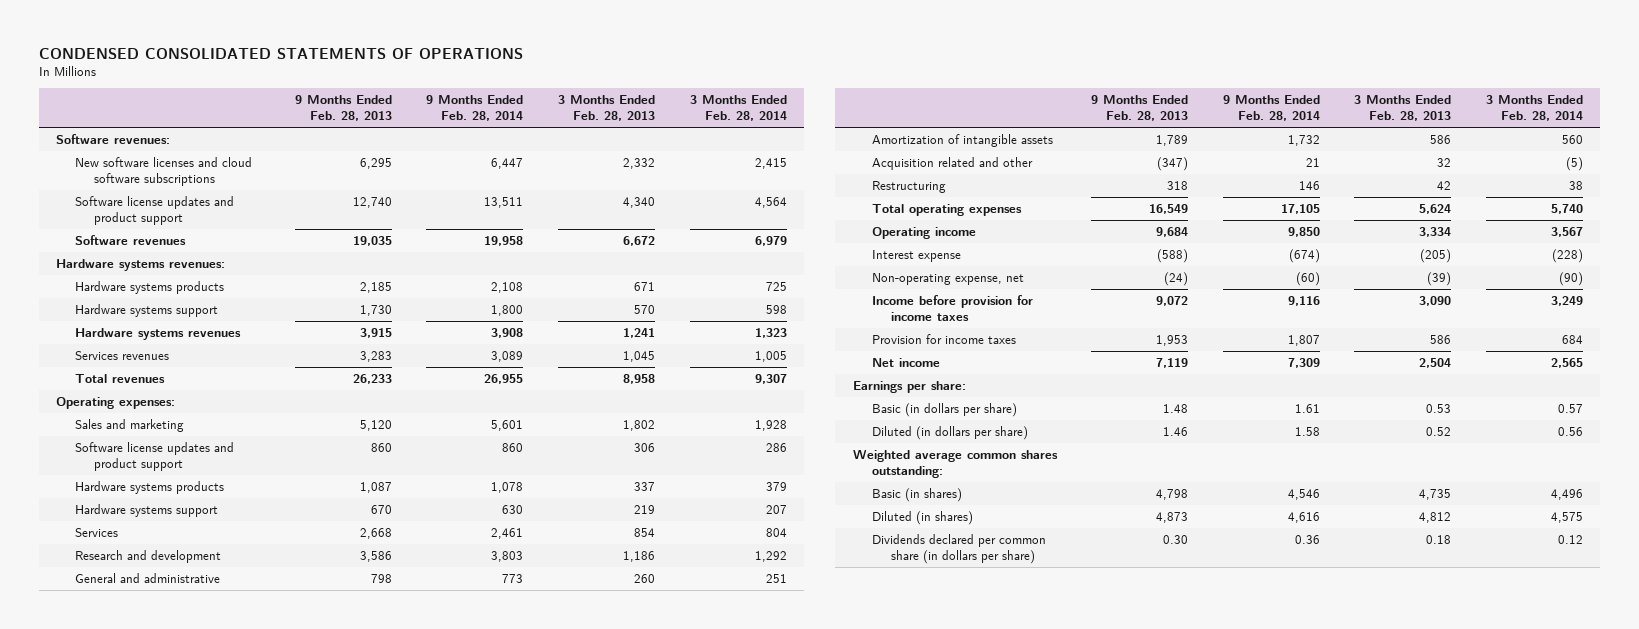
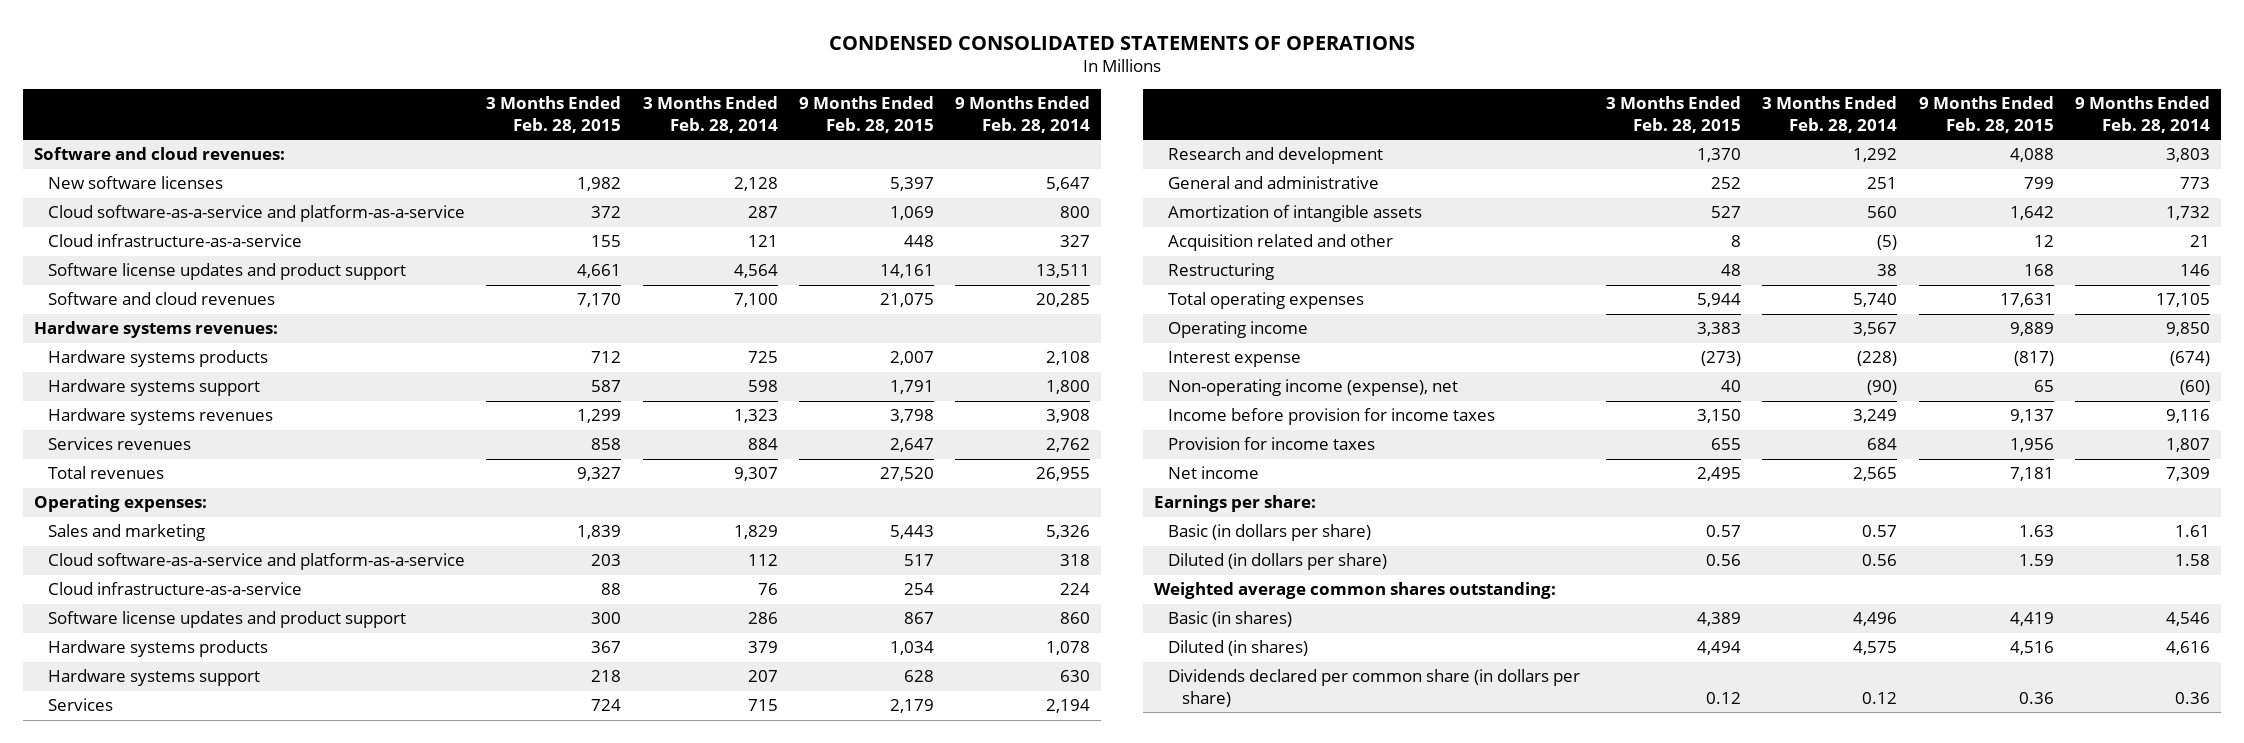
- | 9 Months Ended Feb. 28, 2013 | 9 Months Ended Feb. 28, 2014 | 3 Months Ended Feb. 28, 2013 | 3 Months Ended Feb. 28, 2014
+ | 3 Months Ended Feb. 28, 2015 | 3 Months Ended Feb. 28, 2014 | 9 Months Ended Feb. 28, 2015 | 9 Months Ended Feb. 28, 2014
- Software revenues:
- New software licenses and cloud software subscriptions | 6,295 | 6,447 | 2,332 | 2,415
+ Software and cloud revenues:
+ New software licenses | 1,982 | 2,128 | 5,397 | 5,647
+ Cloud software-as-a-service and platform-as-a-service | 372 | 287 | 1,069 | 800
+ Cloud infrastructure-as-a-service | 155 | 121 | 448 | 327
- Software revenues | 19,035 | 19,958 | 6,672 | 6,979
+ Software and cloud revenues | 7,170 | 7,100 | 21,075 | 20,285
- Services revenues | 3,283 | 3,089 | 1,045 | 1,005
+ Services revenues | 858 | 884 | 2,647 | 2,762
- Sales and marketing | 5,120 | 5,601 | 1,802 | 1,928
+ Sales and marketing | 1,839 | 1,829 | 5,443 | 5,326
+ Cloud software-as-a-service and platform-as-a-service | 203 | 112 | 517 | 318
+ Cloud infrastructure-as-a-service | 88 | 76 | 254 | 224
- Services | 2,668 | 2,461 | 854 | 804
+ Services | 724 | 715 | 2,179 | 2,194
- Non-operating expense, net | (24) | (60) | (39) | (90)
+ Non-operating income (expense), net | 40 | (90) | 65 | (60)

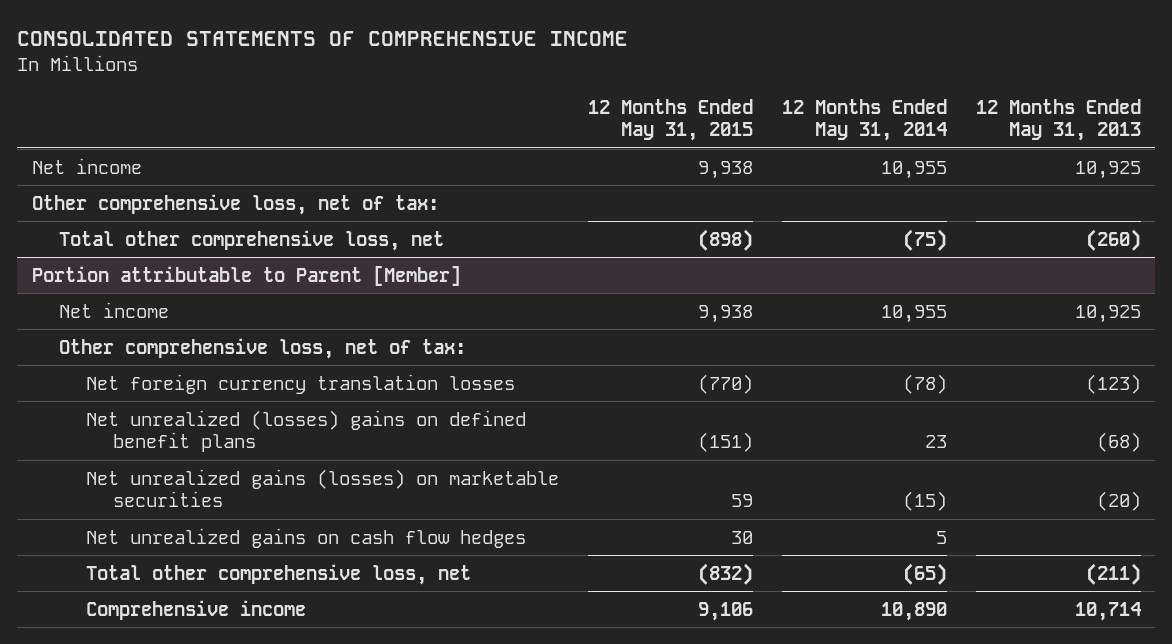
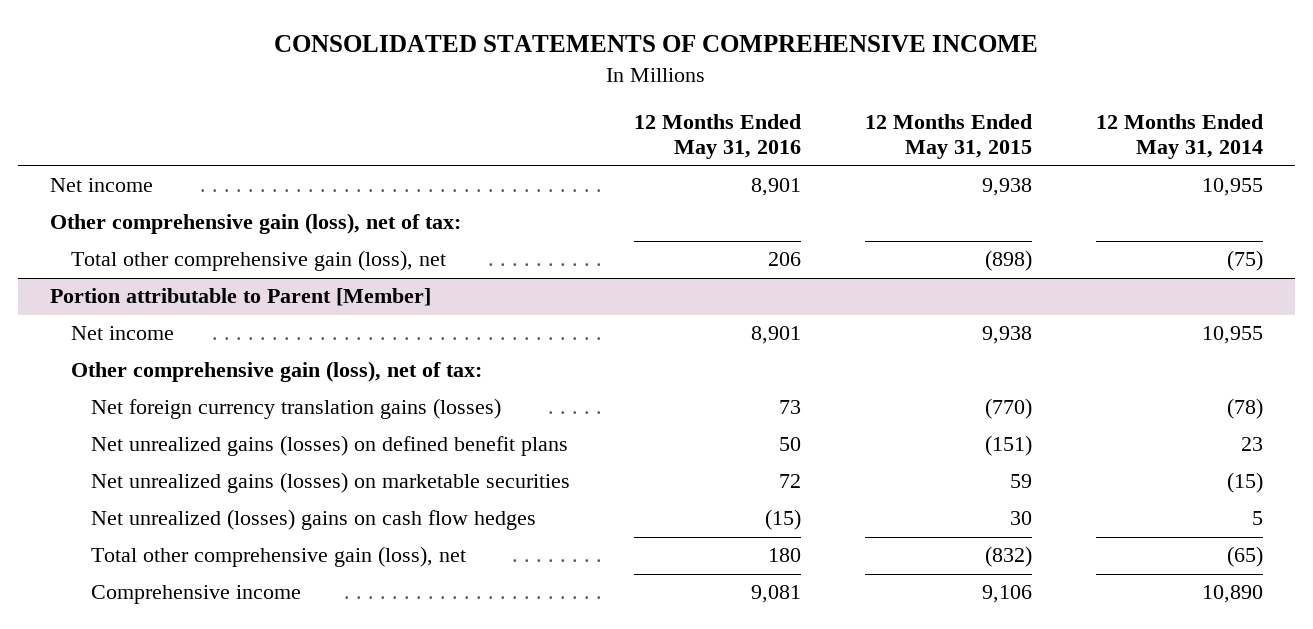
- | 12 Months Ended May 31, 2015 | 12 Months Ended May 31, 2014 | 12 Months Ended May 31, 2013
+ | 12 Months Ended May 31, 2016 | 12 Months Ended May 31, 2015 | 12 Months Ended May 31, 2014
- Other comprehensive loss, net of tax:
- Total other comprehensive loss, net | (898) | (75) | (260)
+ Other comprehensive gain (loss), net of tax:
+ Total other comprehensive gain (loss), net | 206 | (898) | (75)
@ Portion attributable to Parent [Member]
- Other comprehensive loss, net of tax:
- Net foreign currency translation losses | (770) | (78) | (123)
- Net unrealized (losses) gains on defined benefit plans | (151) | 23 | (68)
+ Other comprehensive gain (loss), net of tax:
+ Net foreign currency translation gains (losses) | 73 | (770) | (78)
+ Net unrealized gains (losses) on defined benefit plans | 50 | (151) | 23
- Net unrealized gains on cash flow hedges | 30 | 5 |
- Total other comprehensive loss, net | (832) | (65) | (211)
+ Net unrealized (losses) gains on cash flow hedges | (15) | 30 | 5
+ Total other comprehensive gain (loss), net | 180 | (832) | (65)

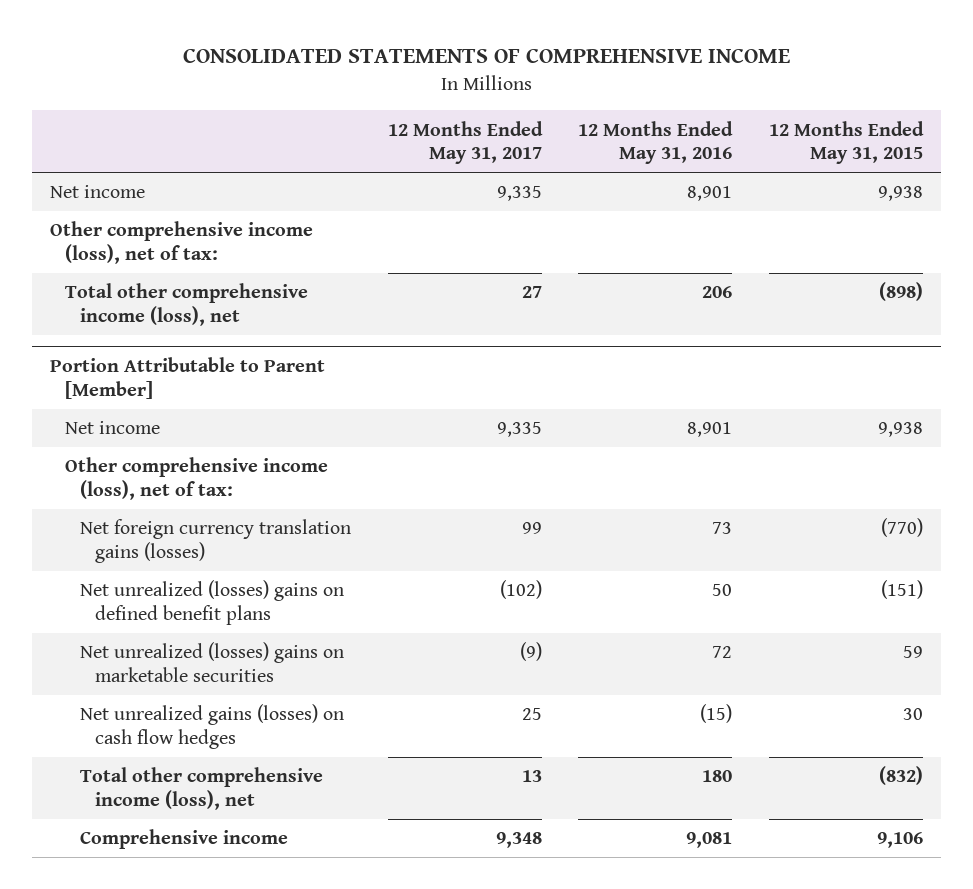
- | 12 Months Ended May 31, 2016 | 12 Months Ended May 31, 2015 | 12 Months Ended May 31, 2014
+ | 12 Months Ended May 31, 2017 | 12 Months Ended May 31, 2016 | 12 Months Ended May 31, 2015
- Other comprehensive gain (loss), net of tax:
- Total other comprehensive gain (loss), net | 206 | (898) | (75)
- Portion attributable to Parent [Member]
+ Other comprehensive income (loss), net of tax:
+ Total other comprehensive income (loss), net | 27 | 206 | (898)
+ Portion Attributable to Parent [Member]
- Other comprehensive gain (loss), net of tax:
+ Other comprehensive income (loss), net of tax:
- Net unrealized gains (losses) on defined benefit plans | 50 | (151) | 23
- Net unrealized gains (losses) on marketable securities | 72 | 59 | (15)
- Net unrealized (losses) gains on cash flow hedges | (15) | 30 | 5
- Total other comprehensive gain (loss), net | 180 | (832) | (65)
+ Net unrealized (losses) gains on defined benefit plans | (102) | 50 | (151)
+ Net unrealized (losses) gains on marketable securities | (9) | 72 | 59
+ Net unrealized gains (losses) on cash flow hedges | 25 | (15) | 30
+ Total other comprehensive income (loss), net | 13 | 180 | (832)

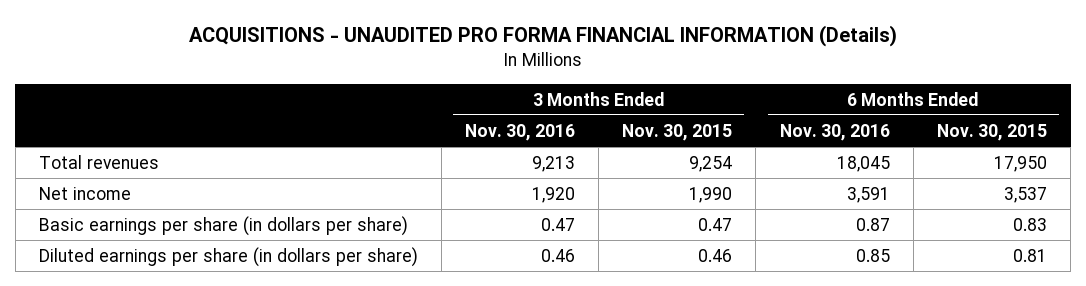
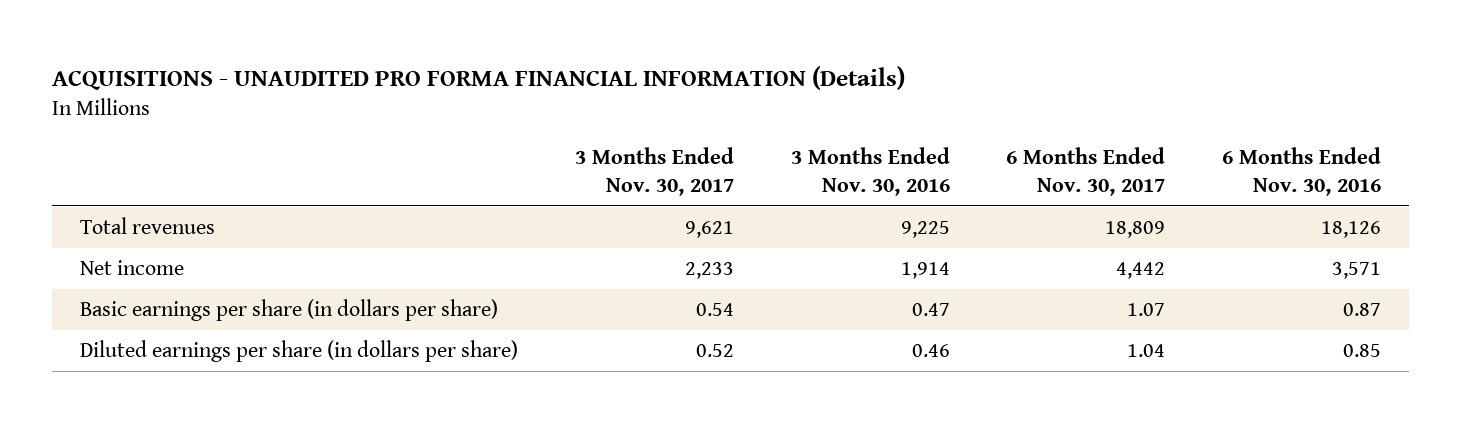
- | 3 Months Ended Nov. 30, 2016 | 3 Months Ended Nov. 30, 2015 | 6 Months Ended Nov. 30, 2016 | 6 Months Ended Nov. 30, 2015
+ | 3 Months Ended Nov. 30, 2017 | 3 Months Ended Nov. 30, 2016 | 6 Months Ended Nov. 30, 2017 | 6 Months Ended Nov. 30, 2016
- Total revenues | 9,213 | 9,254 | 18,045 | 17,950
- Net income | 1,920 | 1,990 | 3,591 | 3,537
+ Total revenues | 9,621 | 9,225 | 18,809 | 18,126
+ Net income | 2,233 | 1,914 | 4,442 | 3,571

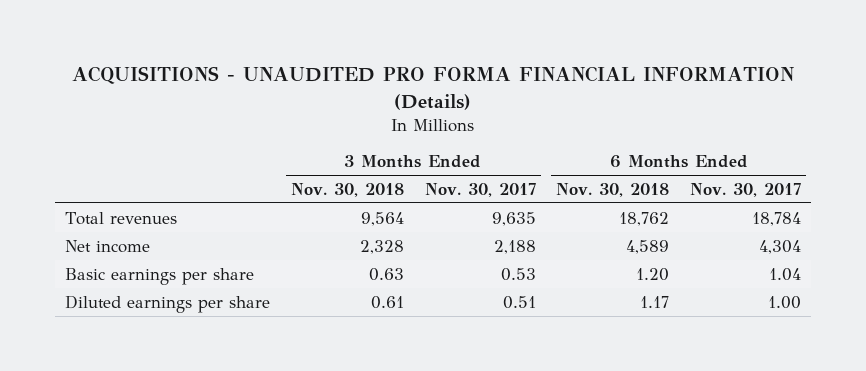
- | 3 Months Ended Nov. 30, 2017 | 3 Months Ended Nov. 30, 2016 | 6 Months Ended Nov. 30, 2017 | 6 Months Ended Nov. 30, 2016
+ | 3 Months Ended Nov. 30, 2018 | 3 Months Ended Nov. 30, 2017 | 6 Months Ended Nov. 30, 2018 | 6 Months Ended Nov. 30, 2017
- Total revenues | 9,621 | 9,225 | 18,809 | 18,126
- Net income | 2,233 | 1,914 | 4,442 | 3,571
- Basic earnings per share (in dollars per share) | 0.54 | 0.47 | 1.07 | 0.87
- Diluted earnings per share (in dollars per share) | 0.52 | 0.46 | 1.04 | 0.85
+ Total revenues | 9,564 | 9,635 | 18,762 | 18,784
+ Net income | 2,328 | 2,188 | 4,589 | 4,304
+ Basic earnings per share | 0.63 | 0.53 | 1.20 | 1.04
+ Diluted earnings per share | 0.61 | 0.51 | 1.17 | 1.00

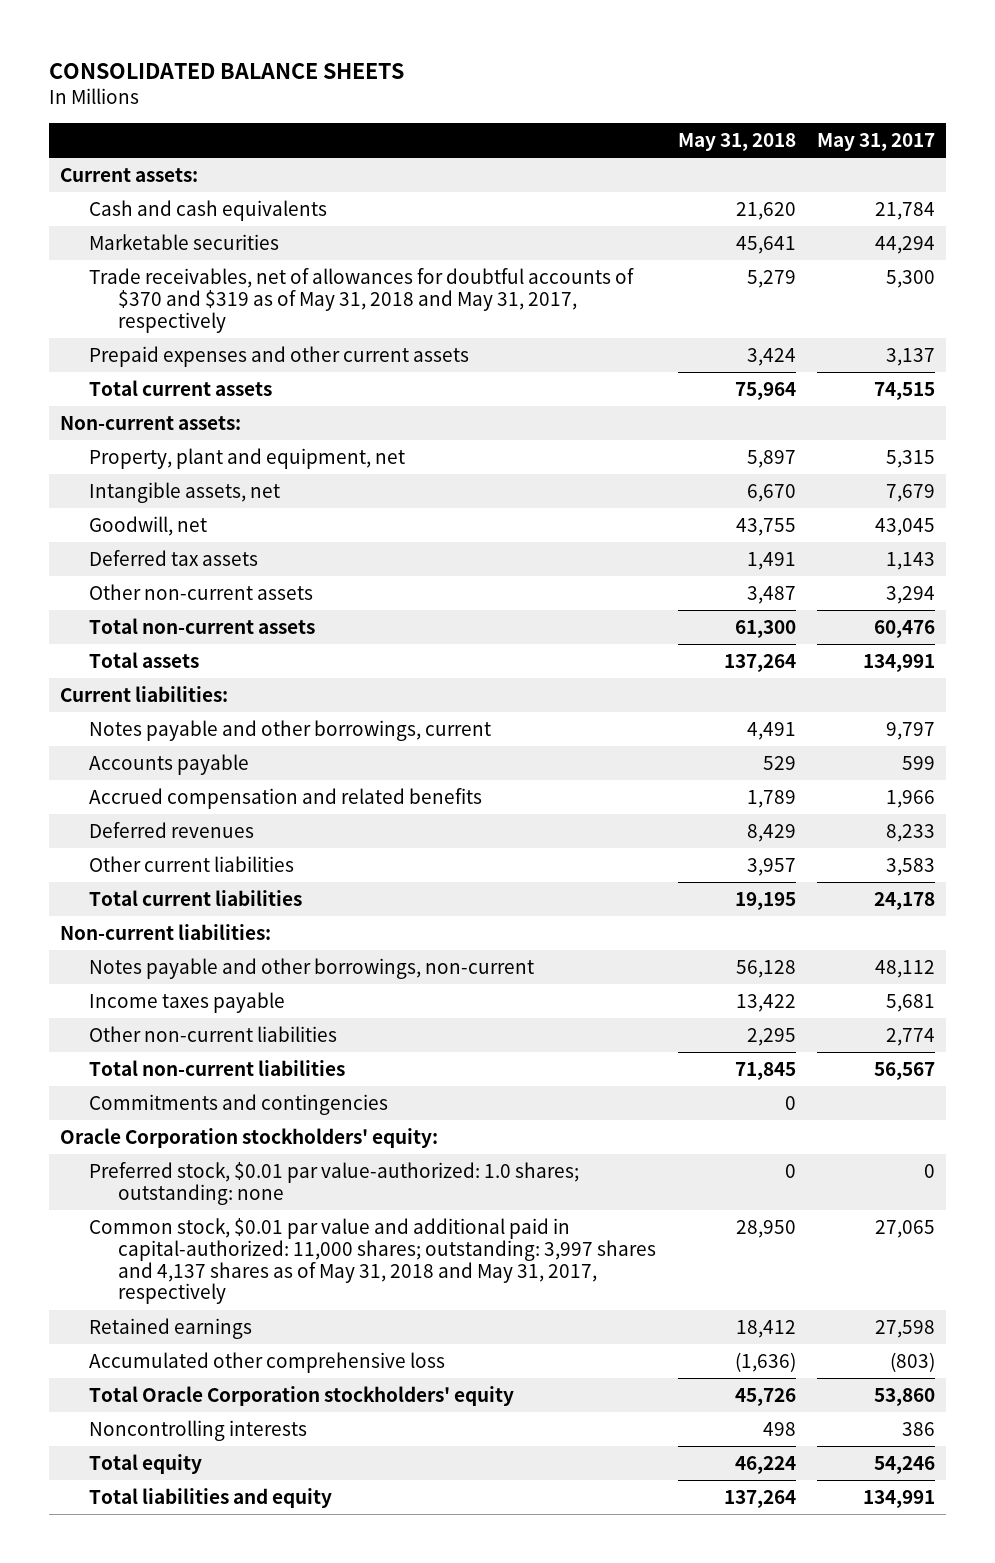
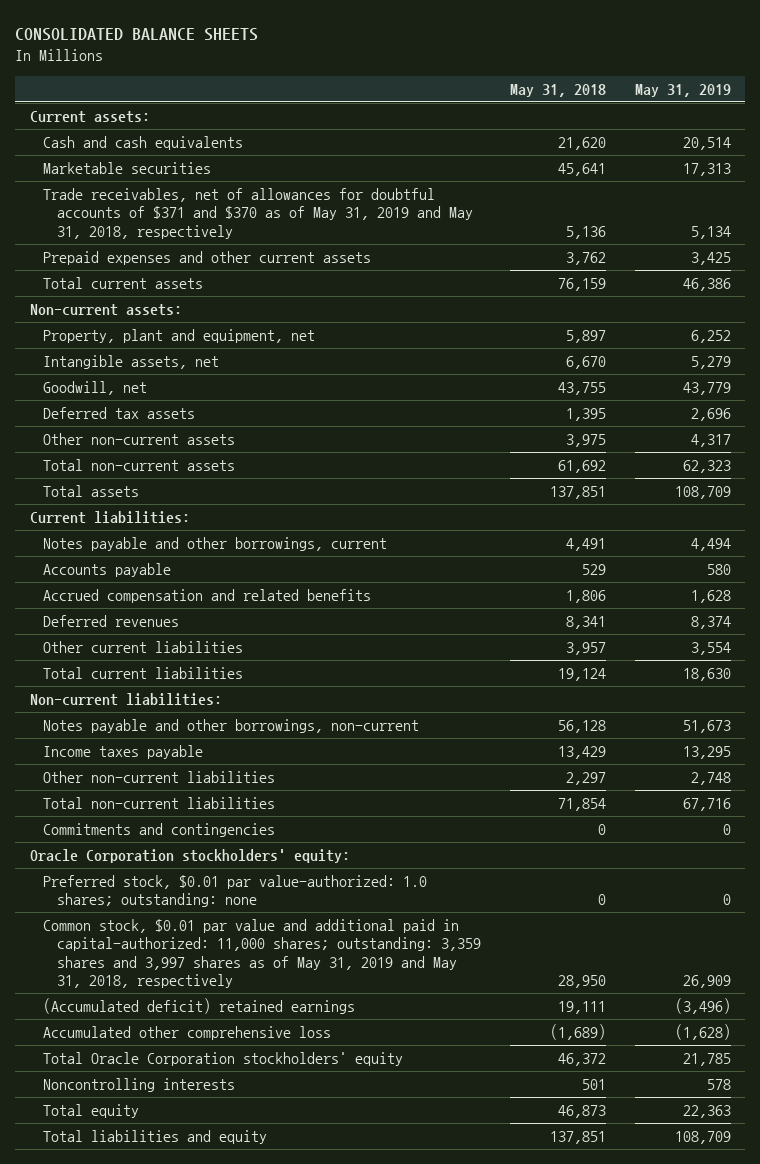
- | May 31, 2018 | May 31, 2017
+ | May 31, 2018 | May 31, 2019
- Trade receivables, net of allowances for doubtful accounts of $370 and $319 as of May 31, 2018 and May 31, 2017, respectively | 5,279 | 5,300
- Prepaid expenses and other current assets | 3,424 | 3,137
- Total current assets | 75,964 | 74,515
+ Trade receivables, net of allowances for doubtful accounts of $371 and $370 as of May 31, 2019 and May 31, 2018, respectively | 5,136 | 5,134
+ Prepaid expenses and other current assets | 3,762 | 3,425
+ Total current assets | 76,159 | 46,386
- Deferred tax assets | 1,491 | 1,143
- Other non-current assets | 3,487 | 3,294
- Total non-current assets | 61,300 | 60,476
- Total assets | 137,264 | 134,991
+ Deferred tax assets | 1,395 | 2,696
+ Other non-current assets | 3,975 | 4,317
+ Total non-current assets | 61,692 | 62,323
+ Total assets | 137,851 | 108,709
- Accrued compensation and related benefits | 1,789 | 1,966
- Deferred revenues | 8,429 | 8,233
+ Accrued compensation and related benefits | 1,806 | 1,628
+ Deferred revenues | 8,341 | 8,374
- Total current liabilities | 19,195 | 24,178
+ Total current liabilities | 19,124 | 18,630
- Income taxes payable | 13,422 | 5,681
- Other non-current liabilities | 2,295 | 2,774
- Total non-current liabilities | 71,845 | 56,567
+ Income taxes payable | 13,429 | 13,295
+ Other non-current liabilities | 2,297 | 2,748
+ Total non-current liabilities | 71,854 | 67,716
- Common stock, $0.01 par value and additional paid in capital-authorized: 11,000 shares; outstanding: 3,997 shares and 4,137 shares as of May 31, 2018 and May 31, 2017, respectively | 28,950 | 27,065
- Retained earnings | 18,412 | 27,598
- Accumulated other comprehensive loss | (1,636) | (803)
- Total Oracle Corporation stockholders' equity | 45,726 | 53,860
- Noncontrolling interests | 498 | 386
- Total equity | 46,224 | 54,246
- Total liabilities and equity | 137,264 | 134,991
+ Common stock, $0.01 par value and additional paid in capital-authorized: 11,000 shares; outstanding: 3,359 shares and 3,997 shares as of May 31, 2019 and May 31, 2018, respectively | 28,950 | 26,909
+ (Accumulated deficit) retained earnings | 19,111 | (3,496)
+ Accumulated other comprehensive loss | (1,689) | (1,628)
+ Total Oracle Corporation stockholders' equity | 46,372 | 21,785
+ Noncontrolling interests | 501 | 578
+ Total equity | 46,873 | 22,363
+ Total liabilities and equity | 137,851 | 108,709

